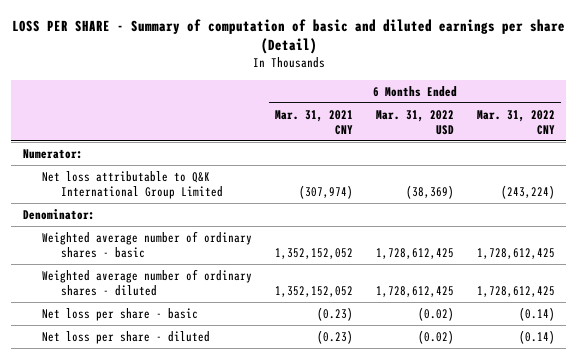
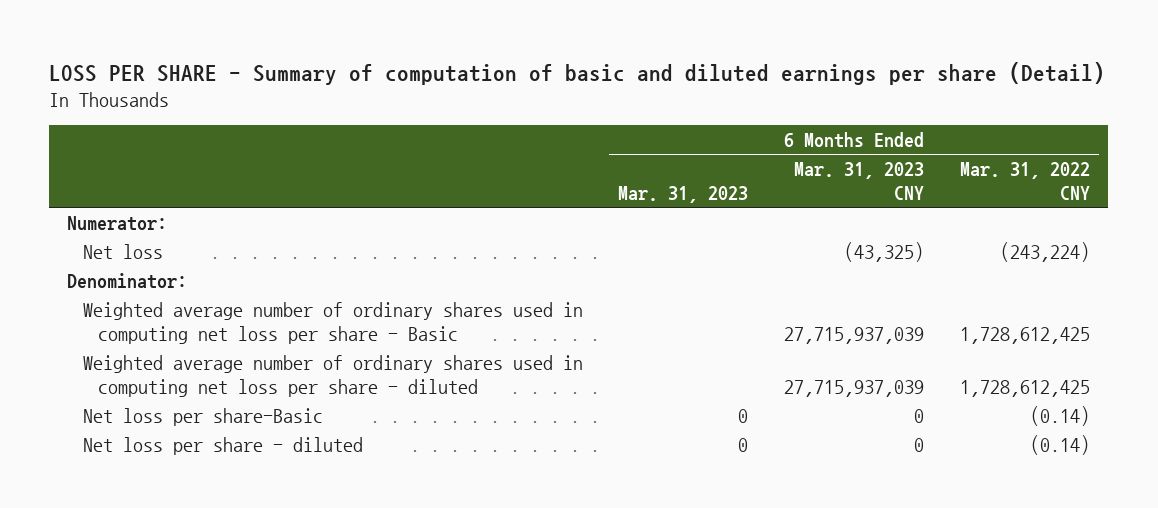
- | 6 Months Ended Mar. 31, 2021 CNY | 6 Months Ended Mar. 31, 2022 USD | 6 Months Ended Mar. 31, 2022 CNY
+ | 6 Months Ended Mar. 31, 2023 | 6 Months Ended Mar. 31, 2023 CNY | 6 Months Ended Mar. 31, 2022 CNY
- Net loss attributable to Q&K International Group Limited | (307,974) | (38,369) | (243,224)
+ Net loss | | (43,325) | (243,224)
- Weighted average number of ordinary shares - basic | 1,352,152,052 | 1,728,612,425 | 1,728,612,425
- Weighted average number of ordinary shares - diluted | 1,352,152,052 | 1,728,612,425 | 1,728,612,425
- Net loss per share - basic | (0.23) | (0.02) | (0.14)
+ Weighted average number of ordinary shares used in computing net loss per share - Basic | | 27,715,937,039 | 1,728,612,425
+ Weighted average number of ordinary shares used in computing net loss per share - diluted | | 27,715,937,039 | 1,728,612,425
+ Net loss per share-Basic | 0 | 0 | (0.14)

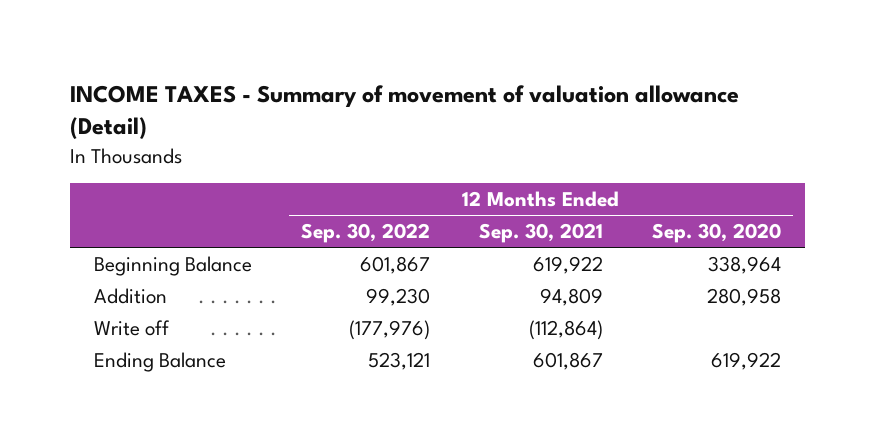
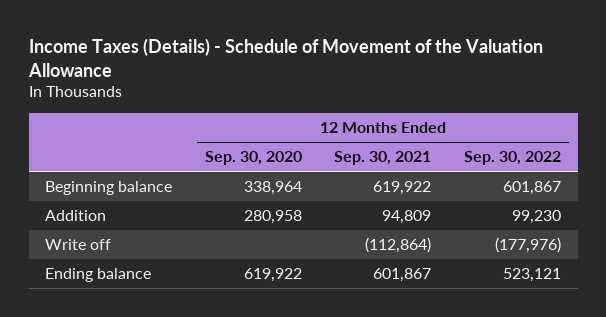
- INCOME TAXES - Summary of movement of valuation allowance (Detail)
+ Income Taxes (Details) - Schedule of Movement of the Valuation Allowance
- | 12 Months Ended Sep. 30, 2022 | 12 Months Ended Sep. 30, 2021 | 12 Months Ended Sep. 30, 2020
+ | 12 Months Ended Sep. 30, 2020 | 12 Months Ended Sep. 30, 2021 | 12 Months Ended Sep. 30, 2022
- Beginning Balance | 601,867 | 619,922 | 338,964
+ Beginning balance | 338,964 | 619,922 | 601,867
- Ending Balance | 523,121 | 601,867 | 619,922
+ Ending balance | 619,922 | 601,867 | 523,121

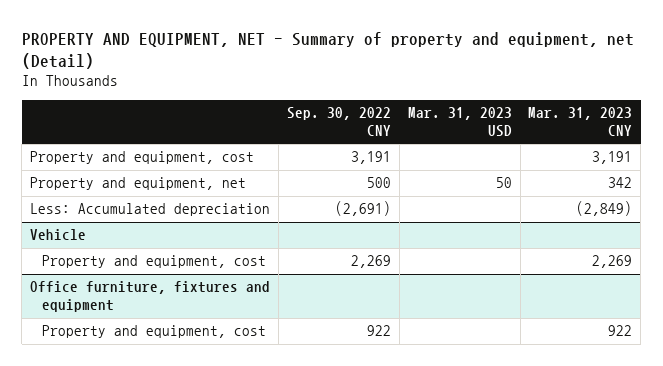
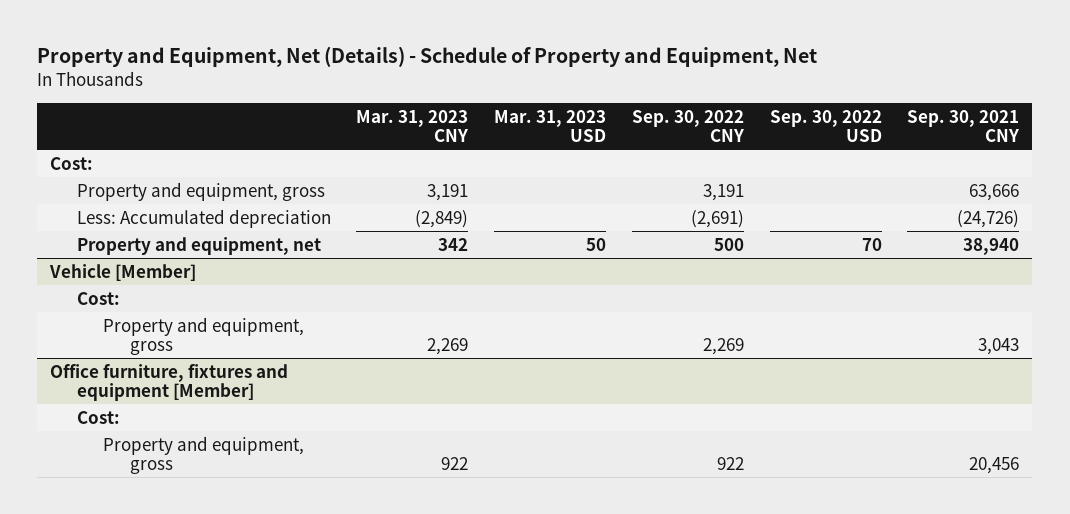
- PROPERTY AND EQUIPMENT, NET - Summary of property and equipment, net (Detail)
+ Property and Equipment, Net (Details) - Schedule of Property and Equipment, Net
- | Sep. 30, 2022 CNY | Mar. 31, 2023 USD | Mar. 31, 2023 CNY
+ | Mar. 31, 2023 CNY | Mar. 31, 2023 USD | Sep. 30, 2022 CNY | Sep. 30, 2022 USD | Sep. 30, 2021 CNY
- Property and equipment, cost | 3,191 | | 3,191
+ Cost:
+ Property and equipment, gross | 3,191 | | 3,191 | | 63,666
- Vehicle
- Property and equipment, cost | 2,269 | | 2,269
- Office furniture, fixtures and equipment
- Property and equipment, cost | 922 | | 922
moved down: Property and equipment, net | 342 | 50 | 500 | 70 | 38,940
+ Vehicle [Member]
+ Cost:
+ Property and equipment, gross | 2,269 | | 2,269 | | 3,043
+ Office furniture, fixtures and equipment [Member]
+ Cost:
+ Property and equipment, gross | 922 | | 922 | | 20,456

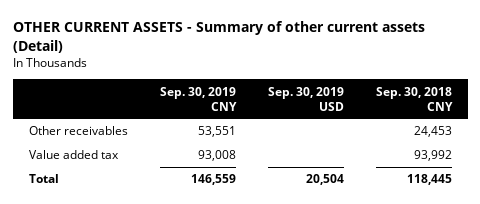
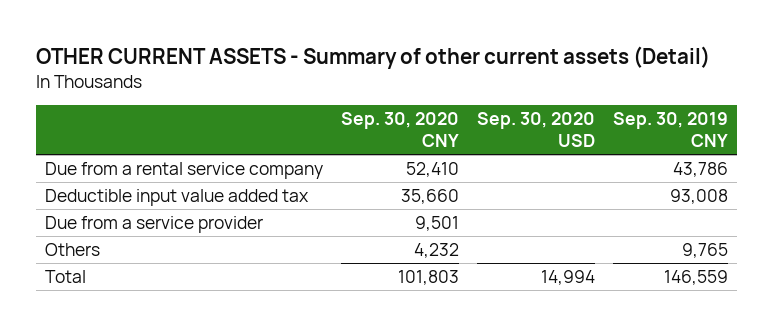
- | Sep. 30, 2019 CNY | Sep. 30, 2019 USD | Sep. 30, 2018 CNY
+ | Sep. 30, 2020 CNY | Sep. 30, 2020 USD | Sep. 30, 2019 CNY
- Other receivables | 53,551 | | 24,453
- Value added tax | 93,008 | | 93,992
+ Due from a rental service company | 52,410 | | 43,786
+ Deductible input value added tax | 35,660 | | 93,008
+ Due from a service provider | 9,501 | |
+ Others | 4,232 | | 9,765

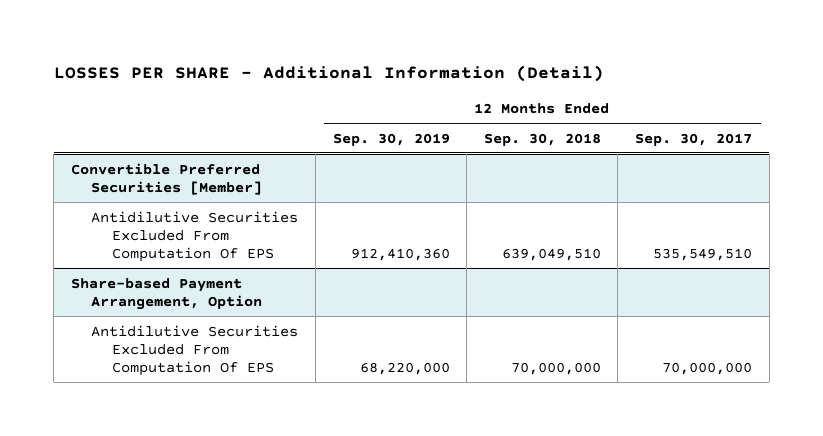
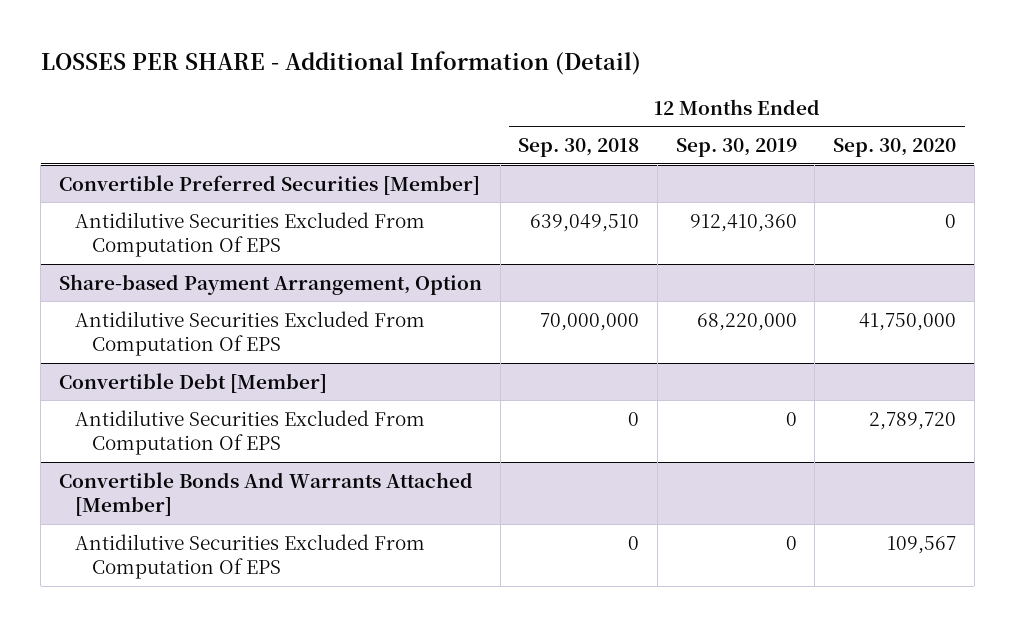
- | 12 Months Ended Sep. 30, 2019 | 12 Months Ended Sep. 30, 2018 | 12 Months Ended Sep. 30, 2017
+ | 12 Months Ended Sep. 30, 2018 | 12 Months Ended Sep. 30, 2019 | 12 Months Ended Sep. 30, 2020
+ Convertible Debt [Member]
+ Antidilutive Securities Excluded From Computation Of EPS | 0 | 0 | 2,789,720
+ Convertible Bonds And Warrants Attached [Member]
+ Antidilutive Securities Excluded From Computation Of EPS | 0 | 0 | 109,567

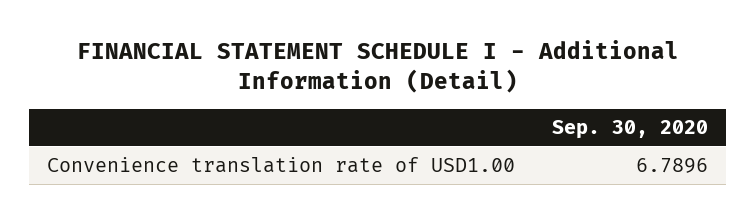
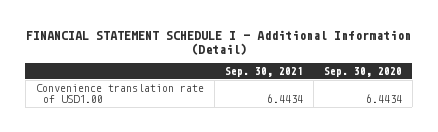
- | Sep. 30, 2020
+ | Sep. 30, 2021 | Sep. 30, 2020
- Convenience translation rate of USD1.00 | 6.7896
+ Convenience translation rate of USD1.00 | 6.4434 | 6.4434

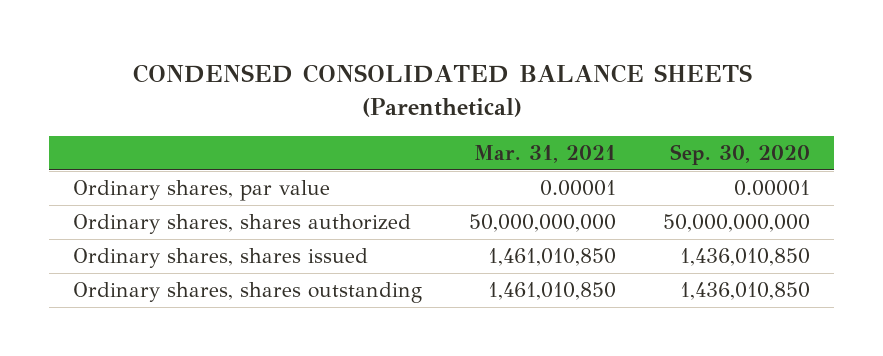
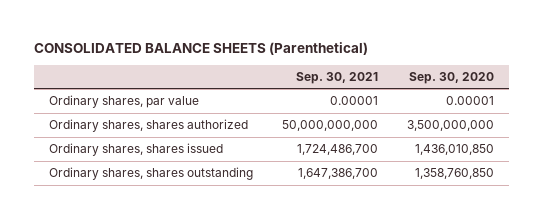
- CONDENSED CONSOLIDATED BALANCE SHEETS (Parenthetical)
+ CONSOLIDATED BALANCE SHEETS (Parenthetical)
- | Mar. 31, 2021 | Sep. 30, 2020
+ | Sep. 30, 2021 | Sep. 30, 2020
- Ordinary shares, shares authorized | 50,000,000,000 | 50,000,000,000
+ Ordinary shares, shares authorized | 50,000,000,000 | 3,500,000,000
- Ordinary shares, shares outstanding | 1,461,010,850 | 1,436,010,850
+ Ordinary shares, shares outstanding | 1,647,386,700 | 1,358,760,850

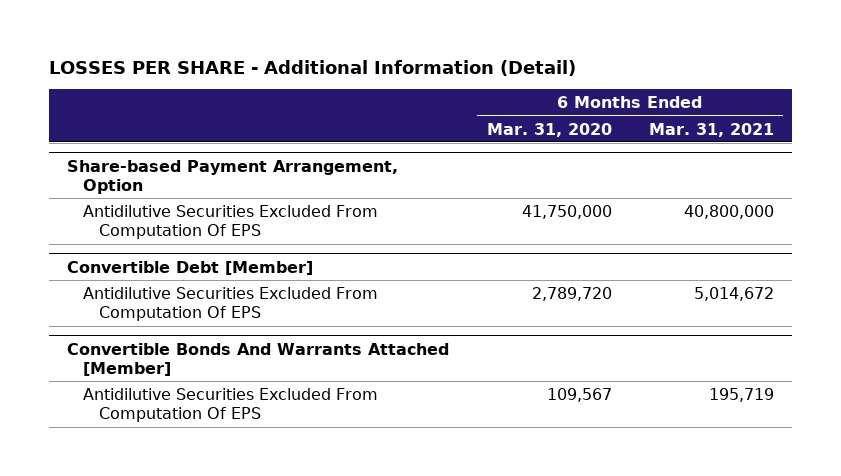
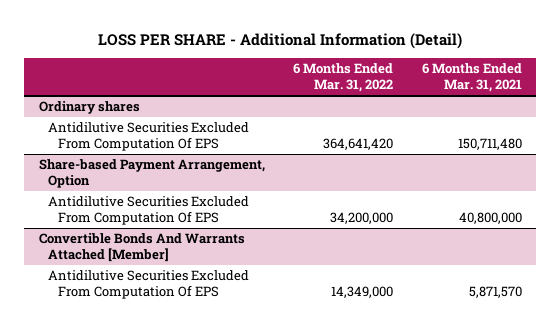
- LOSSES PER SHARE - Additional Information (Detail)
+ LOSS PER SHARE - Additional Information (Detail)
- | 6 Months Ended Mar. 31, 2020 | 6 Months Ended Mar. 31, 2021
+ | 6 Months Ended Mar. 31, 2022 | 6 Months Ended Mar. 31, 2021
+ Ordinary shares
+ Antidilutive Securities Excluded From Computation Of EPS | 364,641,420 | 150,711,480
- Convertible Debt [Member]
- Antidilutive Securities Excluded From Computation Of EPS | 2,789,720 | 5,014,672
@ Convertible Bonds And Warrants Attached [Member]
- Antidilutive Securities Excluded From Computation Of EPS | 109,567 | 195,719
+ Antidilutive Securities Excluded From Computation Of EPS | 14,349,000 | 5,871,570

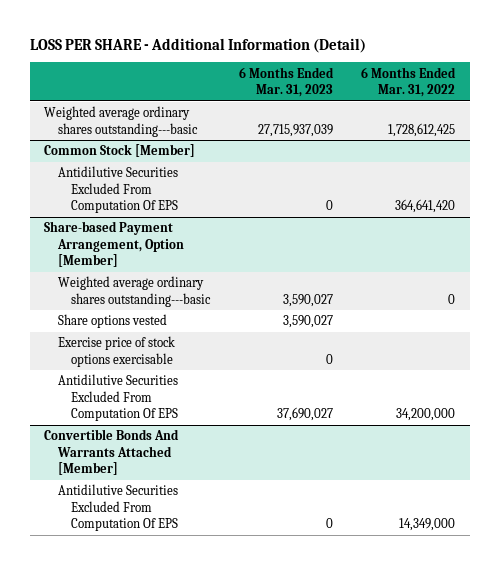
- | 6 Months Ended Mar. 31, 2022 | 6 Months Ended Mar. 31, 2021
+ | 6 Months Ended Mar. 31, 2023 | 6 Months Ended Mar. 31, 2022
- Ordinary shares
+ Weighted average ordinary shares outstanding---basic | 27,715,937,039 | 1,728,612,425
+ Common Stock [Member]
- Share-based Payment Arrangement, Option
+ Share-based Payment Arrangement, Option [Member]
+ Weighted average ordinary shares outstanding---basic | 3,590,027 | 0
+ Share options vested | 3,590,027 |
+ Exercise price of stock options exercisable | 0 |

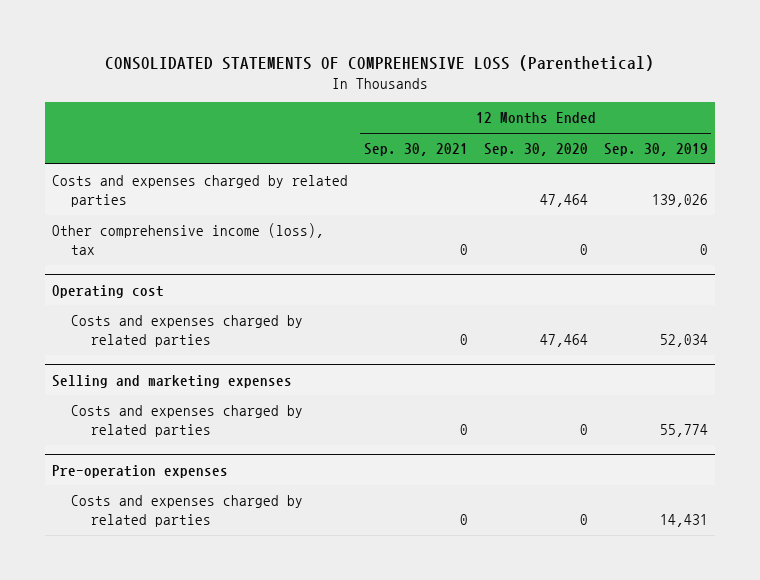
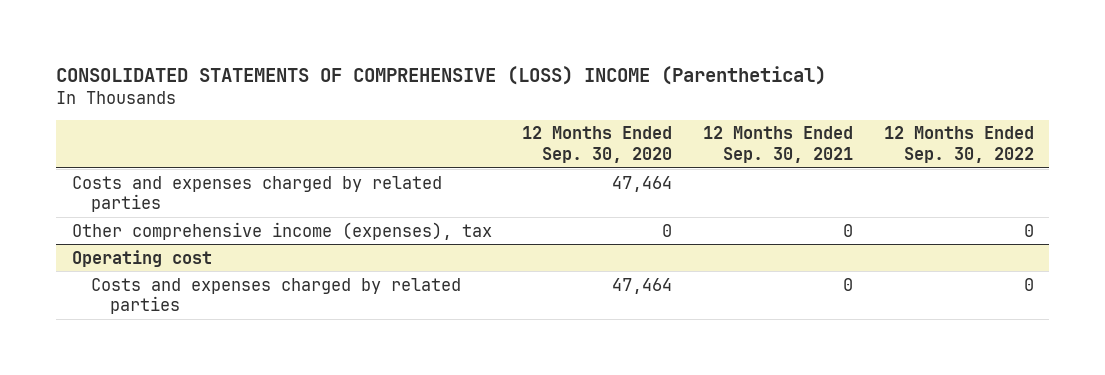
- CONSOLIDATED STATEMENTS OF COMPREHENSIVE LOSS (Parenthetical)
+ CONSOLIDATED STATEMENTS OF COMPREHENSIVE (LOSS) INCOME (Parenthetical)
- | 12 Months Ended Sep. 30, 2021 | 12 Months Ended Sep. 30, 2020 | 12 Months Ended Sep. 30, 2019
+ | 12 Months Ended Sep. 30, 2020 | 12 Months Ended Sep. 30, 2021 | 12 Months Ended Sep. 30, 2022
- Other comprehensive income (loss), tax | 0 | 0 | 0
+ Other comprehensive income (expenses), tax | 0 | 0 | 0
- Selling and marketing expenses
- Costs and expenses charged by related parties | 0 | 0 | 55,774
- Pre-operation expenses
- Costs and expenses charged by related parties | 0 | 0 | 14,431

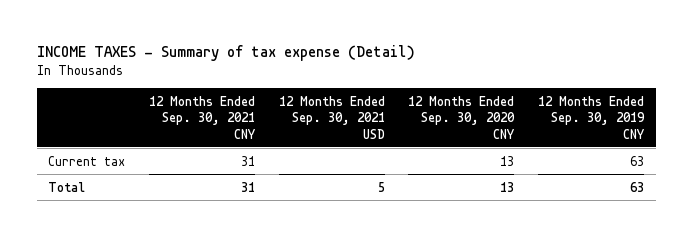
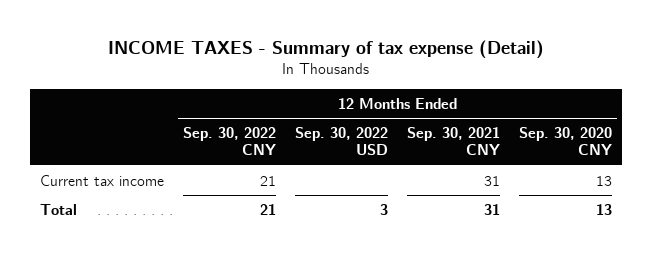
- | 12 Months Ended Sep. 30, 2021 CNY | 12 Months Ended Sep. 30, 2021 USD | 12 Months Ended Sep. 30, 2020 CNY | 12 Months Ended Sep. 30, 2019 CNY
+ | 12 Months Ended Sep. 30, 2022 CNY | 12 Months Ended Sep. 30, 2022 USD | 12 Months Ended Sep. 30, 2021 CNY | 12 Months Ended Sep. 30, 2020 CNY
- Current tax | 31 | | 13 | 63
+ Current tax income | 21 | | 31 | 13

